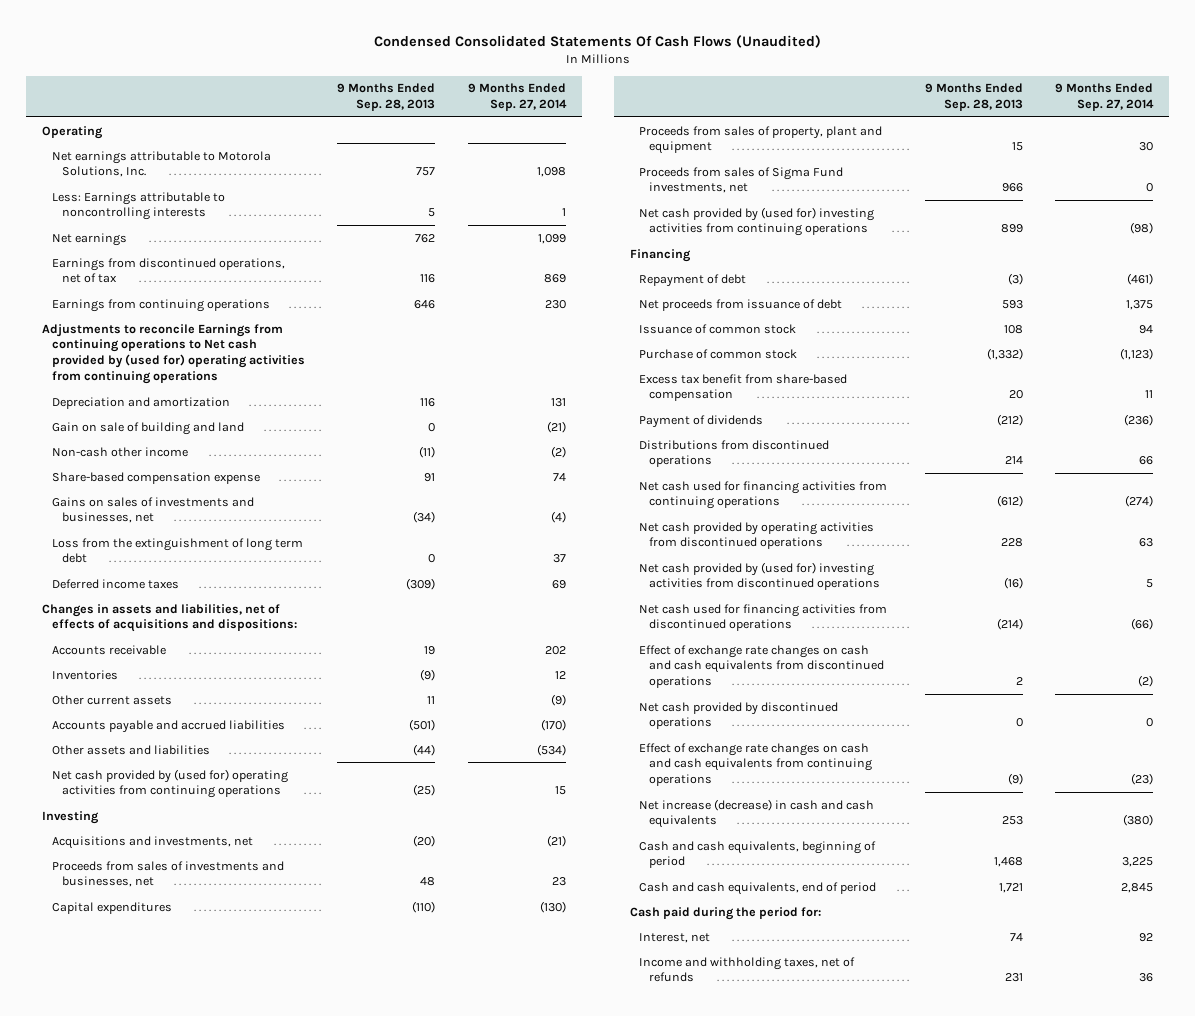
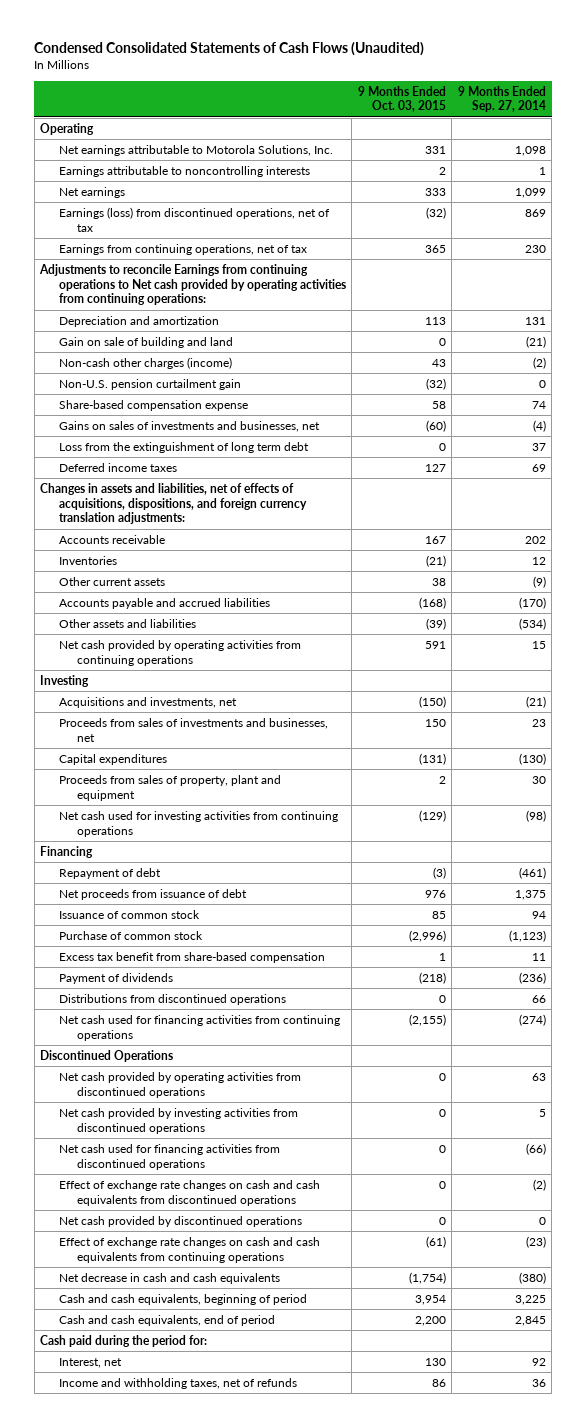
- Condensed Consolidated Statements Of Cash Flows (Unaudited)
+ Condensed Consolidated Statements of Cash Flows (Unaudited)
- | 9 Months Ended Sep. 28, 2013 | 9 Months Ended Sep. 27, 2014
+ | 9 Months Ended Oct. 03, 2015 | 9 Months Ended Sep. 27, 2014
- Less: Earnings attributable to noncontrolling interests | 5 | 1
+ Earnings attributable to noncontrolling interests | 2 | 1
- Earnings from discontinued operations, net of tax | 116 | 869
- Earnings from continuing operations | 646 | 230
- Adjustments to reconcile Earnings from continuing operations to Net cash provided by (used for) operating activities from continuing operations
+ Earnings (loss) from discontinued operations, net of tax | (32) | 869
+ Earnings from continuing operations, net of tax | 365 | 230
+ Adjustments to reconcile Earnings from continuing operations to Net cash provided by operating activities from continuing operations:
- Non-cash other income | (11) | (2)
+ Non-cash other charges (income) | 43 | (2)
+ Non-U.S. pension curtailment gain | (32) | 0
- Changes in assets and liabilities, net of effects of acquisitions and dispositions:
+ Changes in assets and liabilities, net of effects of acquisitions, dispositions, and foreign currency translation adjustments:
- Net cash provided by (used for) operating activities from continuing operations | (25) | 15
+ Net cash provided by operating activities from continuing operations | 591 | 15
- Proceeds from sales of Sigma Fund investments, net | 966 | 0
- Net cash provided by (used for) investing activities from continuing operations | 899 | (98)
+ Net cash used for investing activities from continuing operations | (129) | (98)
+ Discontinued Operations
- Net cash provided by (used for) investing activities from discontinued operations | (16) | 5
+ Net cash provided by investing activities from discontinued operations | 0 | 5
- Net increase (decrease) in cash and cash equivalents | 253 | (380)
+ Net decrease in cash and cash equivalents | (1,754) | (380)

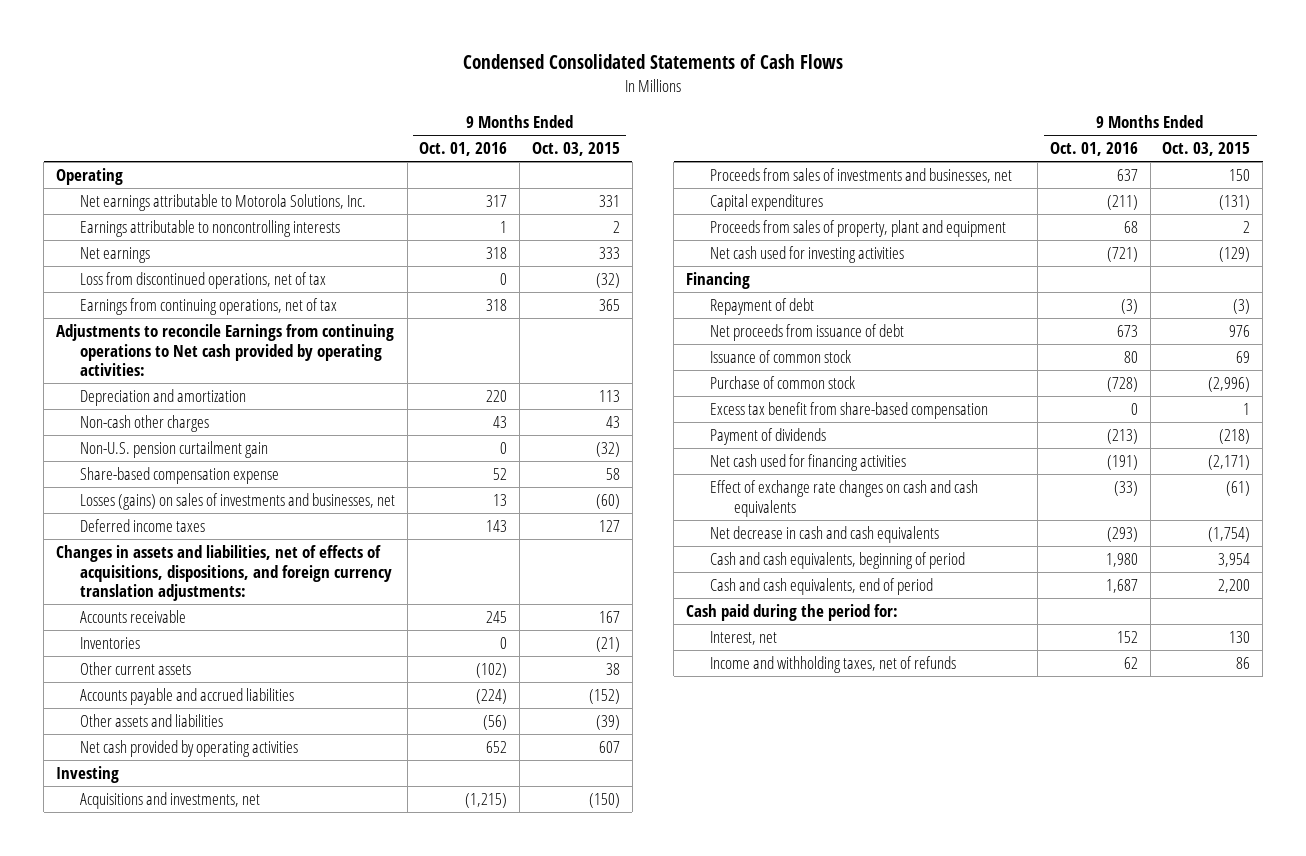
- Condensed Consolidated Statements of Cash Flows (Unaudited)
+ Condensed Consolidated Statements of Cash Flows
- | 9 Months Ended Oct. 03, 2015 | 9 Months Ended Sep. 27, 2014
+ | 9 Months Ended Oct. 01, 2016 | 9 Months Ended Oct. 03, 2015
- Earnings (loss) from discontinued operations, net of tax | (32) | 869
+ Loss from discontinued operations, net of tax | 0 | (32)
- Adjustments to reconcile Earnings from continuing operations to Net cash provided by operating activities from continuing operations:
+ Adjustments to reconcile Earnings from continuing operations to Net cash provided by operating activities:
- Gain on sale of building and land | 0 | (21)
- Non-cash other charges (income) | 43 | (2)
+ Non-cash other charges | 43 | 43
- Gains on sales of investments and businesses, net | (60) | (4)
- Loss from the extinguishment of long term debt | 0 | 37
+ Losses (gains) on sales of investments and businesses, net | 13 | (60)
- Accounts payable and accrued liabilities | (168) | (170)
+ Accounts payable and accrued liabilities | (224) | (152)
- Net cash provided by operating activities from continuing operations | 591 | 15
+ Net cash provided by operating activities | 652 | 607
- Net cash used for investing activities from continuing operations | (129) | (98)
+ Net cash used for investing activities | (721) | (129)
- Issuance of common stock | 85 | 94
+ Issuance of common stock | 80 | 69
- Distributions from discontinued operations | 0 | 66
- Net cash used for financing activities from continuing operations | (2,155) | (274)
- Discontinued Operations
- Net cash provided by operating activities from discontinued operations | 0 | 63
- Net cash provided by investing activities from discontinued operations | 0 | 5
- Net cash used for financing activities from discontinued operations | 0 | (66)
- Effect of exchange rate changes on cash and cash equivalents from discontinued operations | 0 | (2)
- Net cash provided by discontinued operations | 0 | 0
- Effect of exchange rate changes on cash and cash equivalents from continuing operations | (61) | (23)
+ Net cash used for financing activities | (191) | (2,171)
+ Effect of exchange rate changes on cash and cash equivalents | (33) | (61)

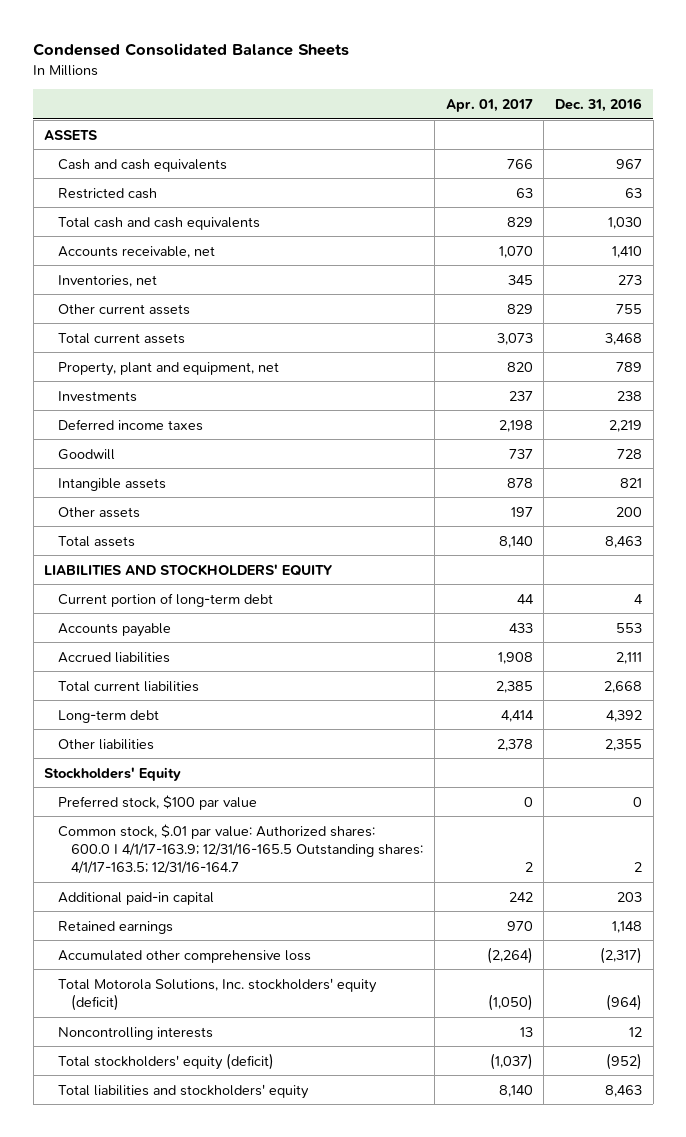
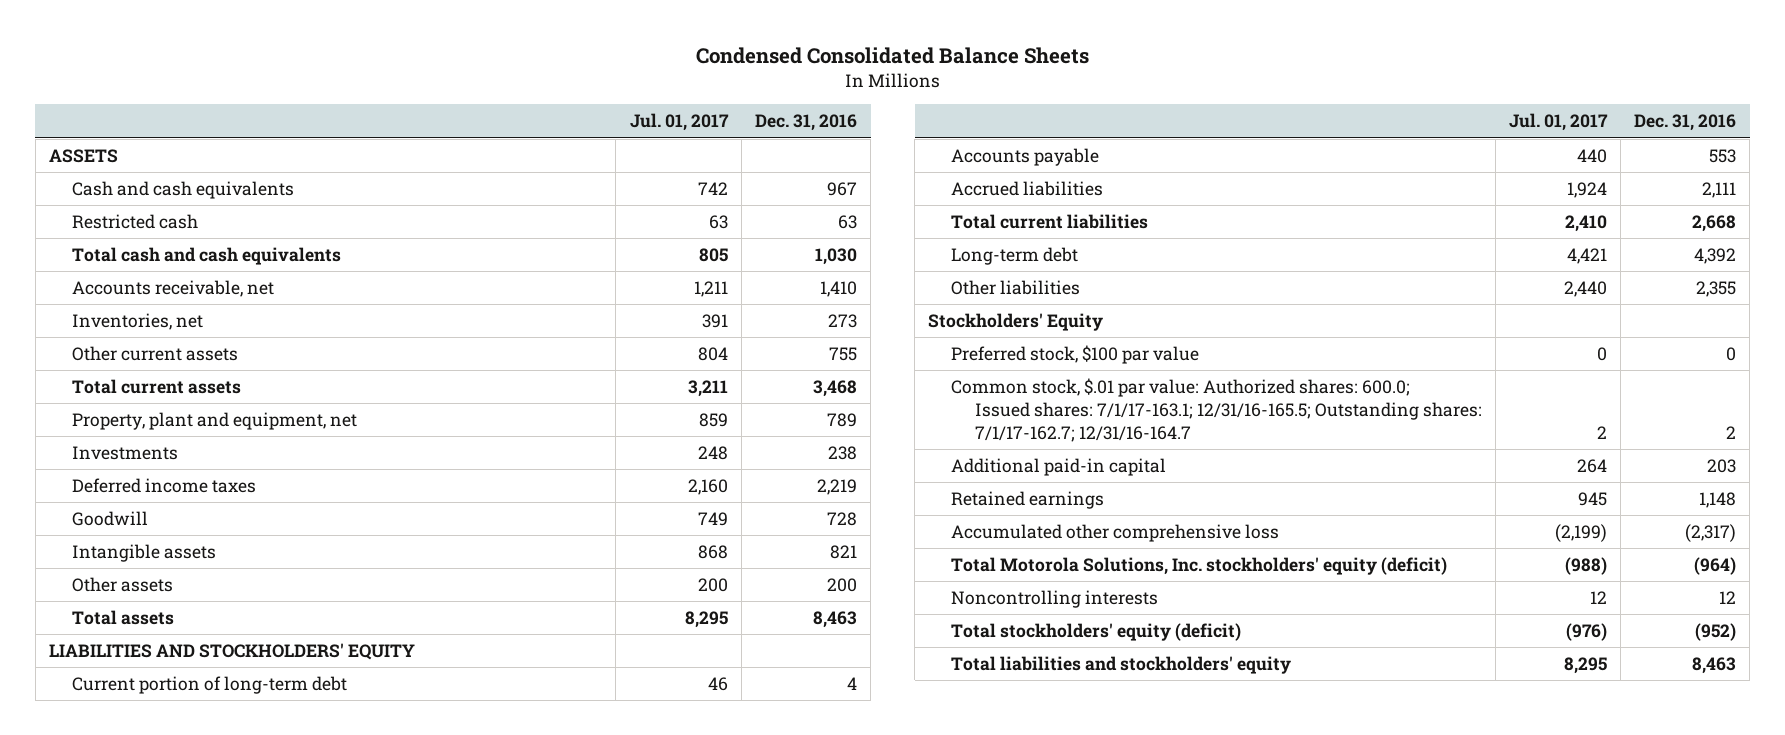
- | Apr. 01, 2017 | Dec. 31, 2016
+ | Jul. 01, 2017 | Dec. 31, 2016
- Common stock, $.01 par value: Authorized shares: 600.0 I 4/1/17-163.9; 12/31/16-165.5 Outstanding shares: 4/1/17-163.5; 12/31/16-164.7 | 2 | 2
+ Common stock, $.01 par value: Authorized shares: 600.0; Issued shares: 7/1/17-163.1; 12/31/16-165.5; Outstanding shares: 7/1/17-162.7; 12/31/16-164.7 | 2 | 2

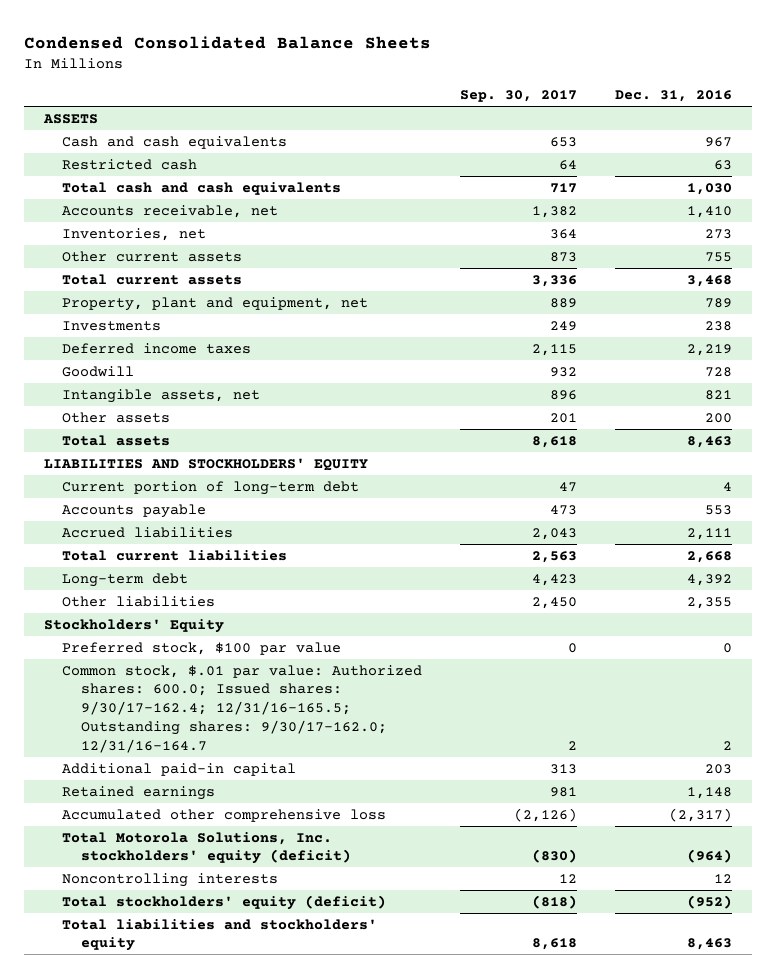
- | Jul. 01, 2017 | Dec. 31, 2016
+ | Sep. 30, 2017 | Dec. 31, 2016
- Intangible assets | 868 | 821
+ Intangible assets, net | 896 | 821
- Common stock, $.01 par value: Authorized shares: 600.0; Issued shares: 7/1/17-163.1; 12/31/16-165.5; Outstanding shares: 7/1/17-162.7; 12/31/16-164.7 | 2 | 2
+ Common stock, $.01 par value: Authorized shares: 600.0; Issued shares: 9/30/17-162.4; 12/31/16-165.5; Outstanding shares: 9/30/17-162.0; 12/31/16-164.7 | 2 | 2

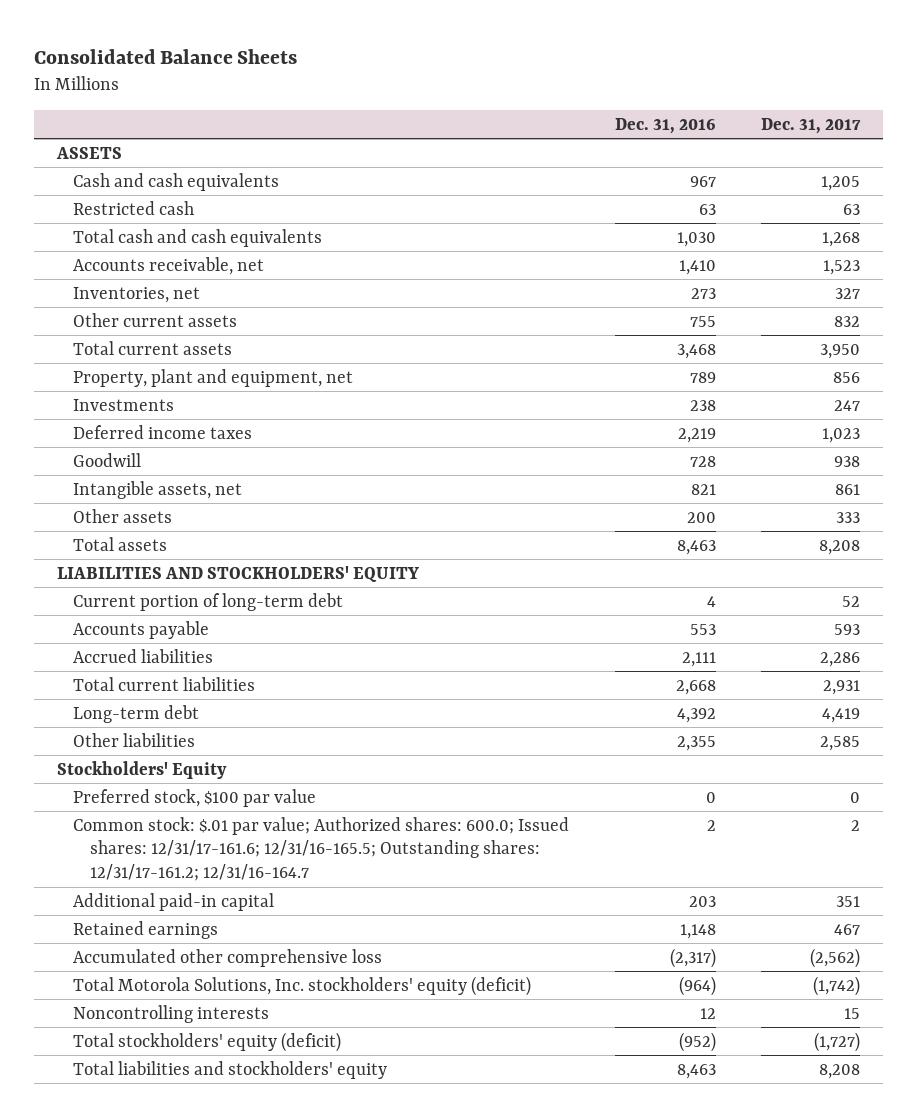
- Condensed Consolidated Balance Sheets
+ Consolidated Balance Sheets
- | Sep. 30, 2017 | Dec. 31, 2016
+ | Dec. 31, 2016 | Dec. 31, 2017
- Common stock, $.01 par value: Authorized shares: 600.0; Issued shares: 9/30/17-162.4; 12/31/16-165.5; Outstanding shares: 9/30/17-162.0; 12/31/16-164.7 | 2 | 2
+ Common stock: $.01 par value; Authorized shares: 600.0; Issued shares: 12/31/17-161.6; 12/31/16-165.5; Outstanding shares: 12/31/17-161.2; 12/31/16-164.7 | 2 | 2

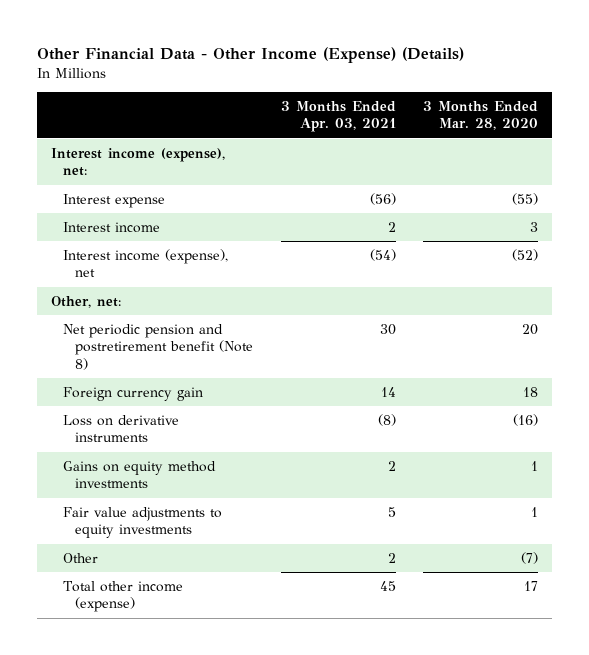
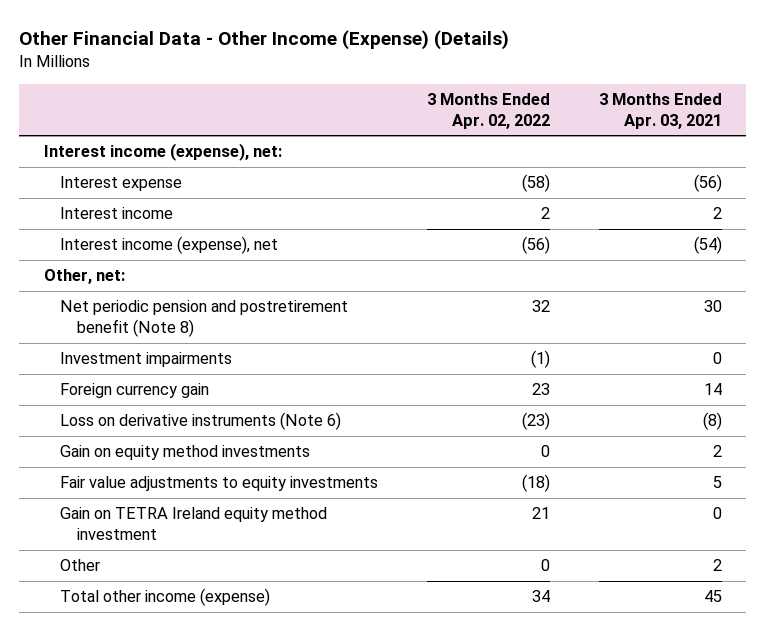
- | 3 Months Ended Apr. 03, 2021 | 3 Months Ended Mar. 28, 2020
+ | 3 Months Ended Apr. 02, 2022 | 3 Months Ended Apr. 03, 2021
+ Investment impairments | (1) | 0
- Loss on derivative instruments | (8) | (16)
- Gains on equity method investments | 2 | 1
+ Loss on derivative instruments (Note 6) | (23) | (8)
+ Gain on equity method investments | 0 | 2
+ Gain on TETRA Ireland equity method investment | 21 | 0

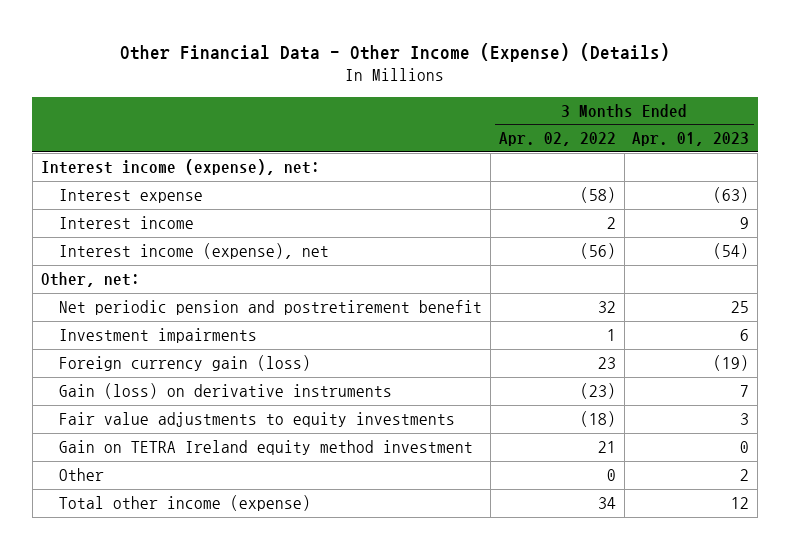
- | 3 Months Ended Apr. 02, 2022 | 3 Months Ended Apr. 03, 2021
+ | 3 Months Ended Apr. 02, 2022 | 3 Months Ended Apr. 01, 2023
- Net periodic pension and postretirement benefit (Note 8) | 32 | 30
- Investment impairments | (1) | 0
- Foreign currency gain | 23 | 14
- Loss on derivative instruments (Note 6) | (23) | (8)
- Gain on equity method investments | 0 | 2
+ Net periodic pension and postretirement benefit | 32 | 25
+ Investment impairments | 1 | 6
+ Foreign currency gain (loss) | 23 | (19)
+ Gain (loss) on derivative instruments | (23) | 7

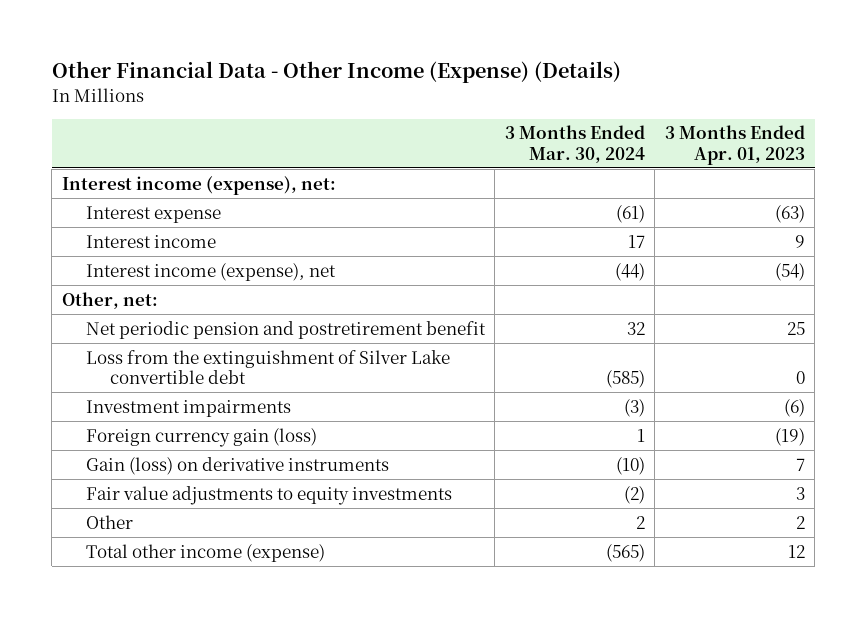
- | 3 Months Ended Apr. 02, 2022 | 3 Months Ended Apr. 01, 2023
+ | 3 Months Ended Mar. 30, 2024 | 3 Months Ended Apr. 01, 2023
- Investment impairments | 1 | 6
+ Loss from the extinguishment of Silver Lake convertible debt | (585) | 0
+ Investment impairments | (3) | (6)
- Gain on TETRA Ireland equity method investment | 21 | 0

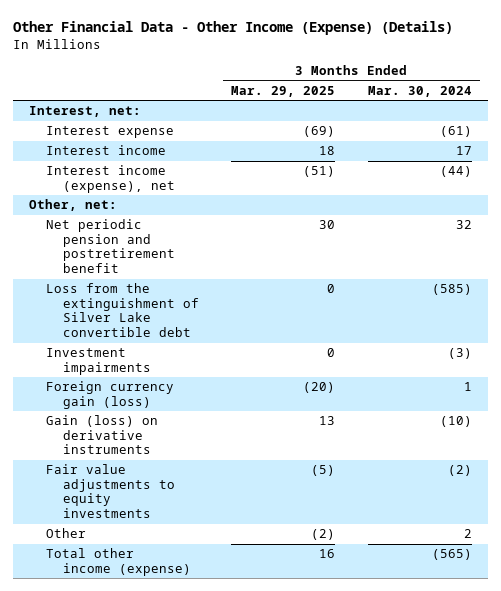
- | 3 Months Ended Mar. 30, 2024 | 3 Months Ended Apr. 01, 2023
+ | 3 Months Ended Mar. 29, 2025 | 3 Months Ended Mar. 30, 2024
- Interest income (expense), net:
+ Interest, net:

